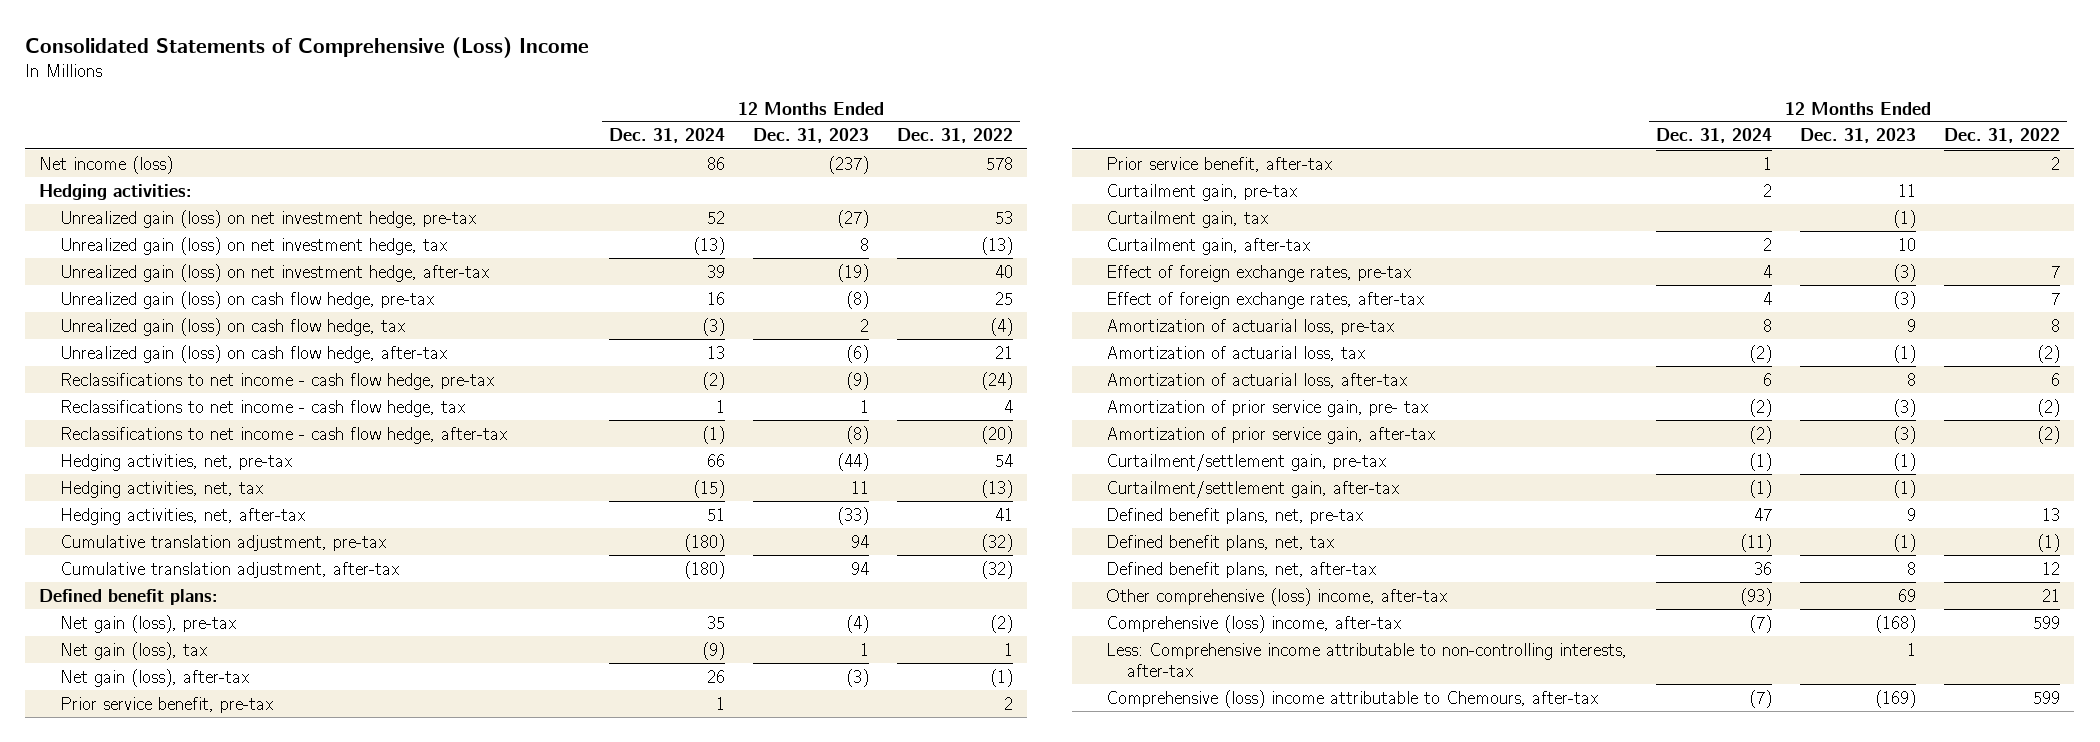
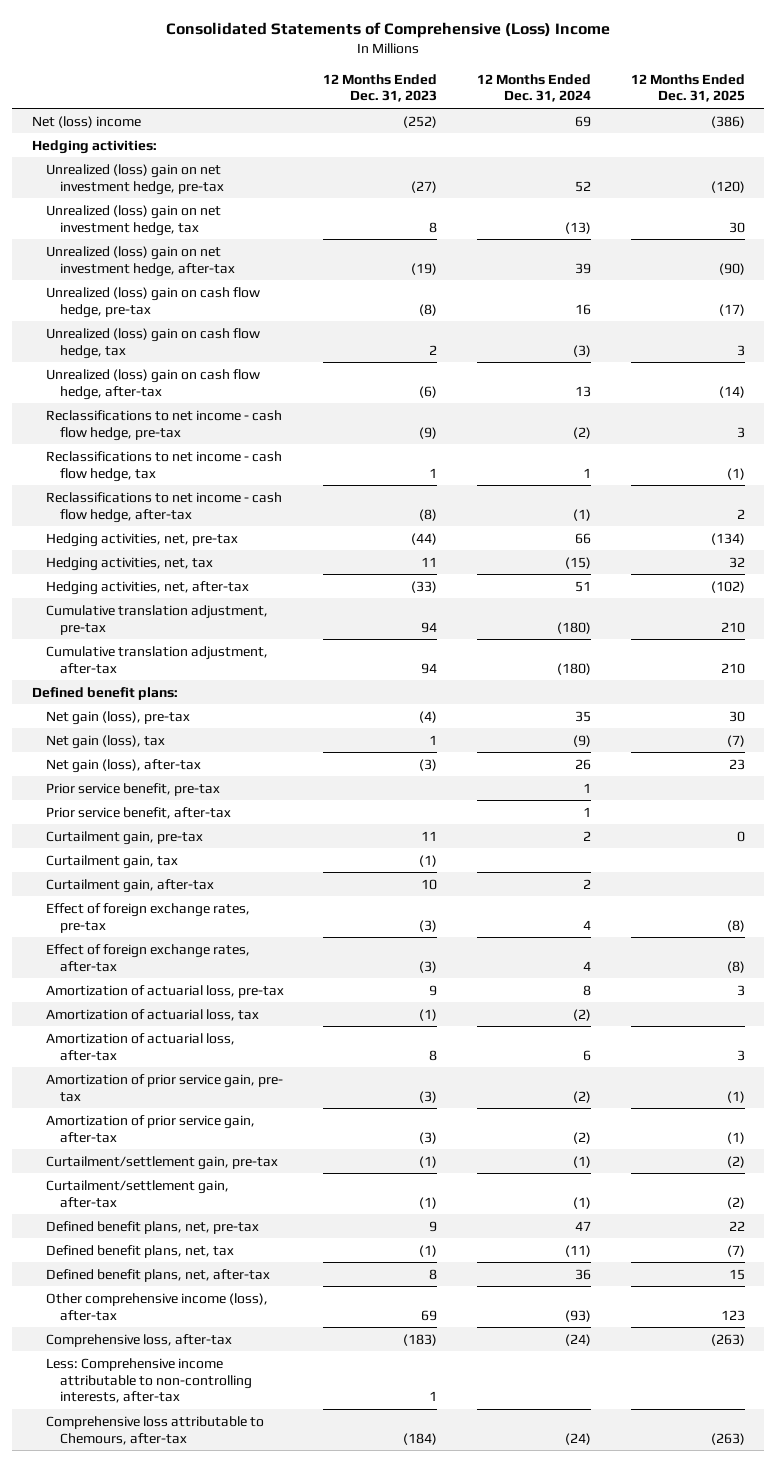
- | 12 Months Ended Dec. 31, 2024 | 12 Months Ended Dec. 31, 2023 | 12 Months Ended Dec. 31, 2022
+ | 12 Months Ended Dec. 31, 2023 | 12 Months Ended Dec. 31, 2024 | 12 Months Ended Dec. 31, 2025
- Net income (loss) | 86 | (237) | 578
+ Net (loss) income | (252) | 69 | (386)
- Unrealized gain (loss) on net investment hedge, pre-tax | 52 | (27) | 53
- Unrealized gain (loss) on net investment hedge, tax | (13) | 8 | (13)
- Unrealized gain (loss) on net investment hedge, after-tax | 39 | (19) | 40
- Unrealized gain (loss) on cash flow hedge, pre-tax | 16 | (8) | 25
- Unrealized gain (loss) on cash flow hedge, tax | (3) | 2 | (4)
- Unrealized gain (loss) on cash flow hedge, after-tax | 13 | (6) | 21
+ Unrealized (loss) gain on net investment hedge, pre-tax | (27) | 52 | (120)
+ Unrealized (loss) gain on net investment hedge, tax | 8 | (13) | 30
+ Unrealized (loss) gain on net investment hedge, after-tax | (19) | 39 | (90)
+ Unrealized (loss) gain on cash flow hedge, pre-tax | (8) | 16 | (17)
+ Unrealized (loss) gain on cash flow hedge, tax | 2 | (3) | 3
+ Unrealized (loss) gain on cash flow hedge, after-tax | (6) | 13 | (14)
- Other comprehensive (loss) income, after-tax | (93) | 69 | 21
- Comprehensive (loss) income, after-tax | (7) | (168) | 599
+ Other comprehensive income (loss), after-tax | 69 | (93) | 123
+ Comprehensive loss, after-tax | (183) | (24) | (263)
- Comprehensive (loss) income attributable to Chemours, after-tax | (7) | (169) | 599
+ Comprehensive loss attributable to Chemours, after-tax | (184) | (24) | (263)

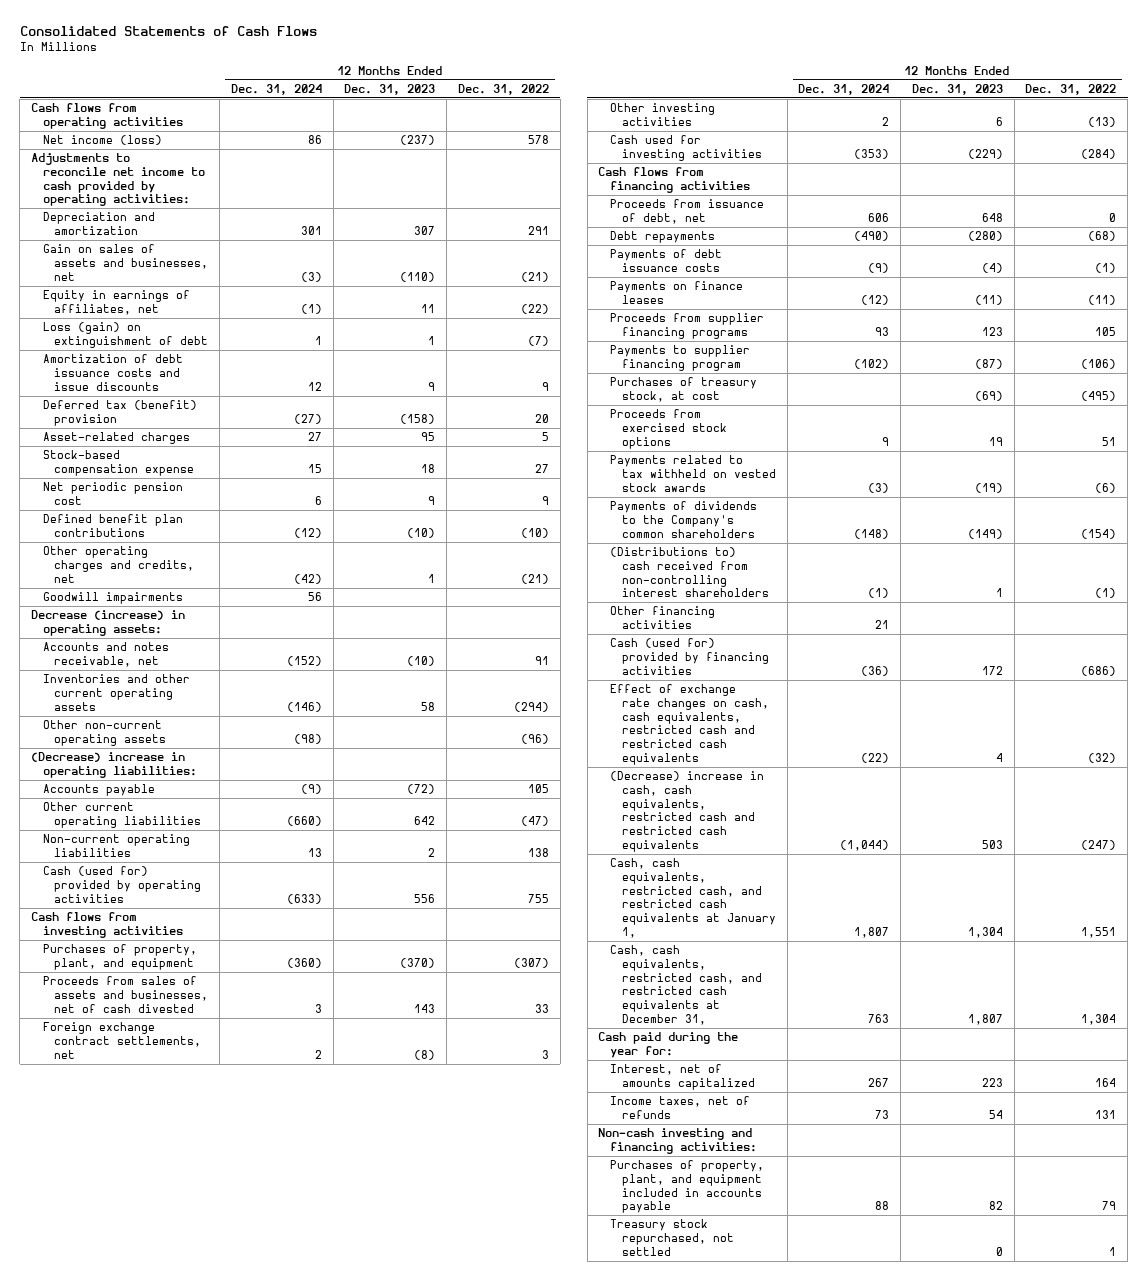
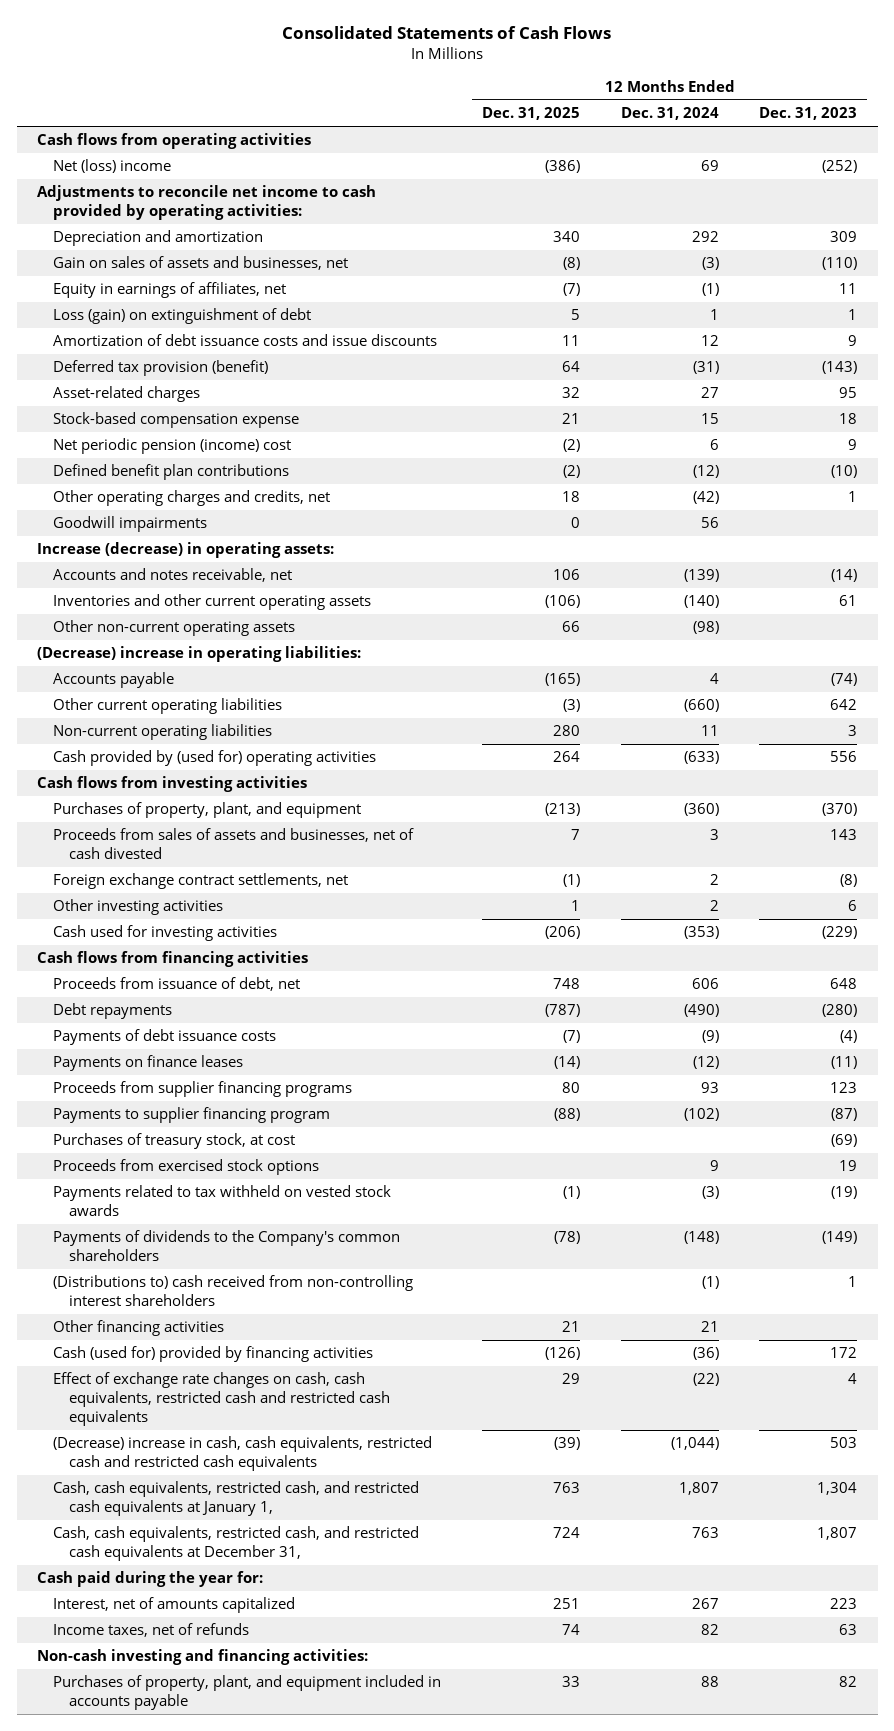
- | 12 Months Ended Dec. 31, 2024 | 12 Months Ended Dec. 31, 2023 | 12 Months Ended Dec. 31, 2022
+ | 12 Months Ended Dec. 31, 2025 | 12 Months Ended Dec. 31, 2024 | 12 Months Ended Dec. 31, 2023
- Net income (loss) | 86 | (237) | 578
+ Net (loss) income | (386) | 69 | (252)
- Depreciation and amortization | 301 | 307 | 291
+ Depreciation and amortization | 340 | 292 | 309
- Deferred tax (benefit) provision | (27) | (158) | 20
+ Deferred tax provision (benefit) | 64 | (31) | (143)
- Net periodic pension cost | 6 | 9 | 9
+ Net periodic pension (income) cost | (2) | 6 | 9
- Decrease (increase) in operating assets:
- Accounts and notes receivable, net | (152) | (10) | 91
- Inventories and other current operating assets | (146) | 58 | (294)
+ Increase (decrease) in operating assets:
+ Accounts and notes receivable, net | 106 | (139) | (14)
+ Inventories and other current operating assets | (106) | (140) | 61
- Accounts payable | (9) | (72) | 105
+ Accounts payable | (165) | 4 | (74)
- Non-current operating liabilities | 13 | 2 | 138
- Cash (used for) provided by operating activities | (633) | 556 | 755
+ Non-current operating liabilities | 280 | 11 | 3
+ Cash provided by (used for) operating activities | 264 | (633) | 556
- Income taxes, net of refunds | 73 | 54 | 131
+ Income taxes, net of refunds | 74 | 82 | 63
- Treasury stock repurchased, not settled | | 0 | 1

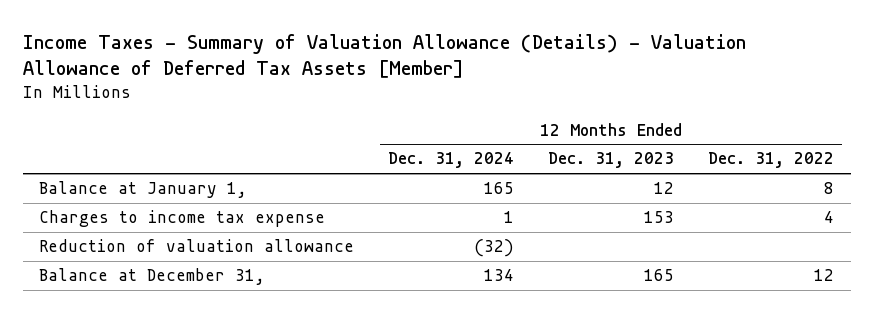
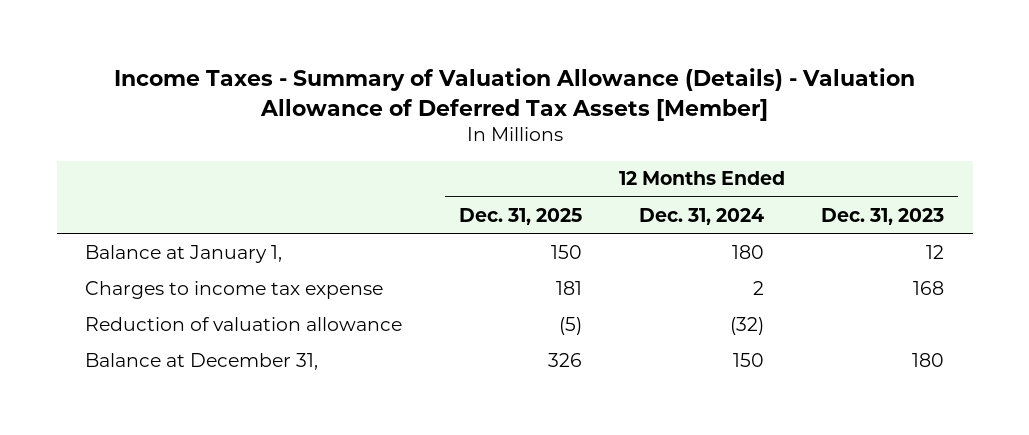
- | 12 Months Ended Dec. 31, 2024 | 12 Months Ended Dec. 31, 2023 | 12 Months Ended Dec. 31, 2022
+ | 12 Months Ended Dec. 31, 2025 | 12 Months Ended Dec. 31, 2024 | 12 Months Ended Dec. 31, 2023
- Balance at January 1, | 165 | 12 | 8
- Charges to income tax expense | 1 | 153 | 4
+ Balance at January 1, | 150 | 180 | 12
+ Charges to income tax expense | 181 | 2 | 168
- Balance at December 31, | 134 | 165 | 12
+ Balance at December 31, | 326 | 150 | 180

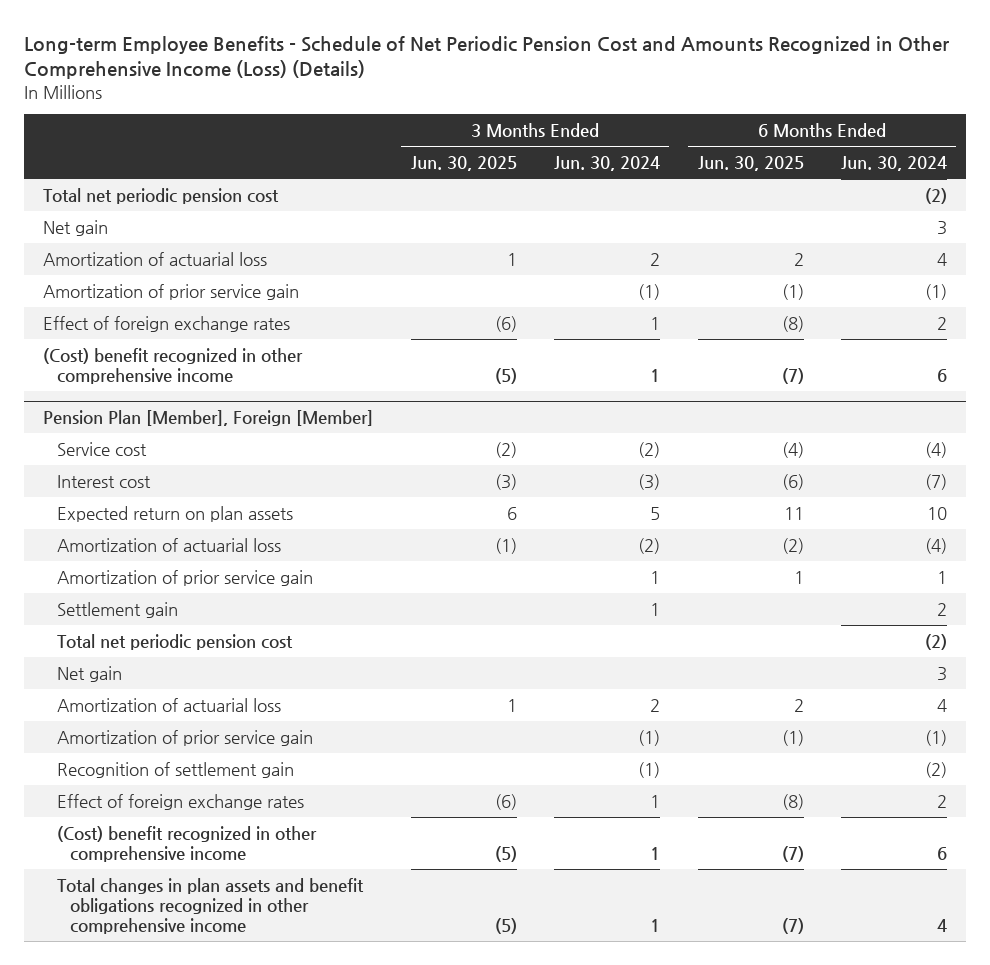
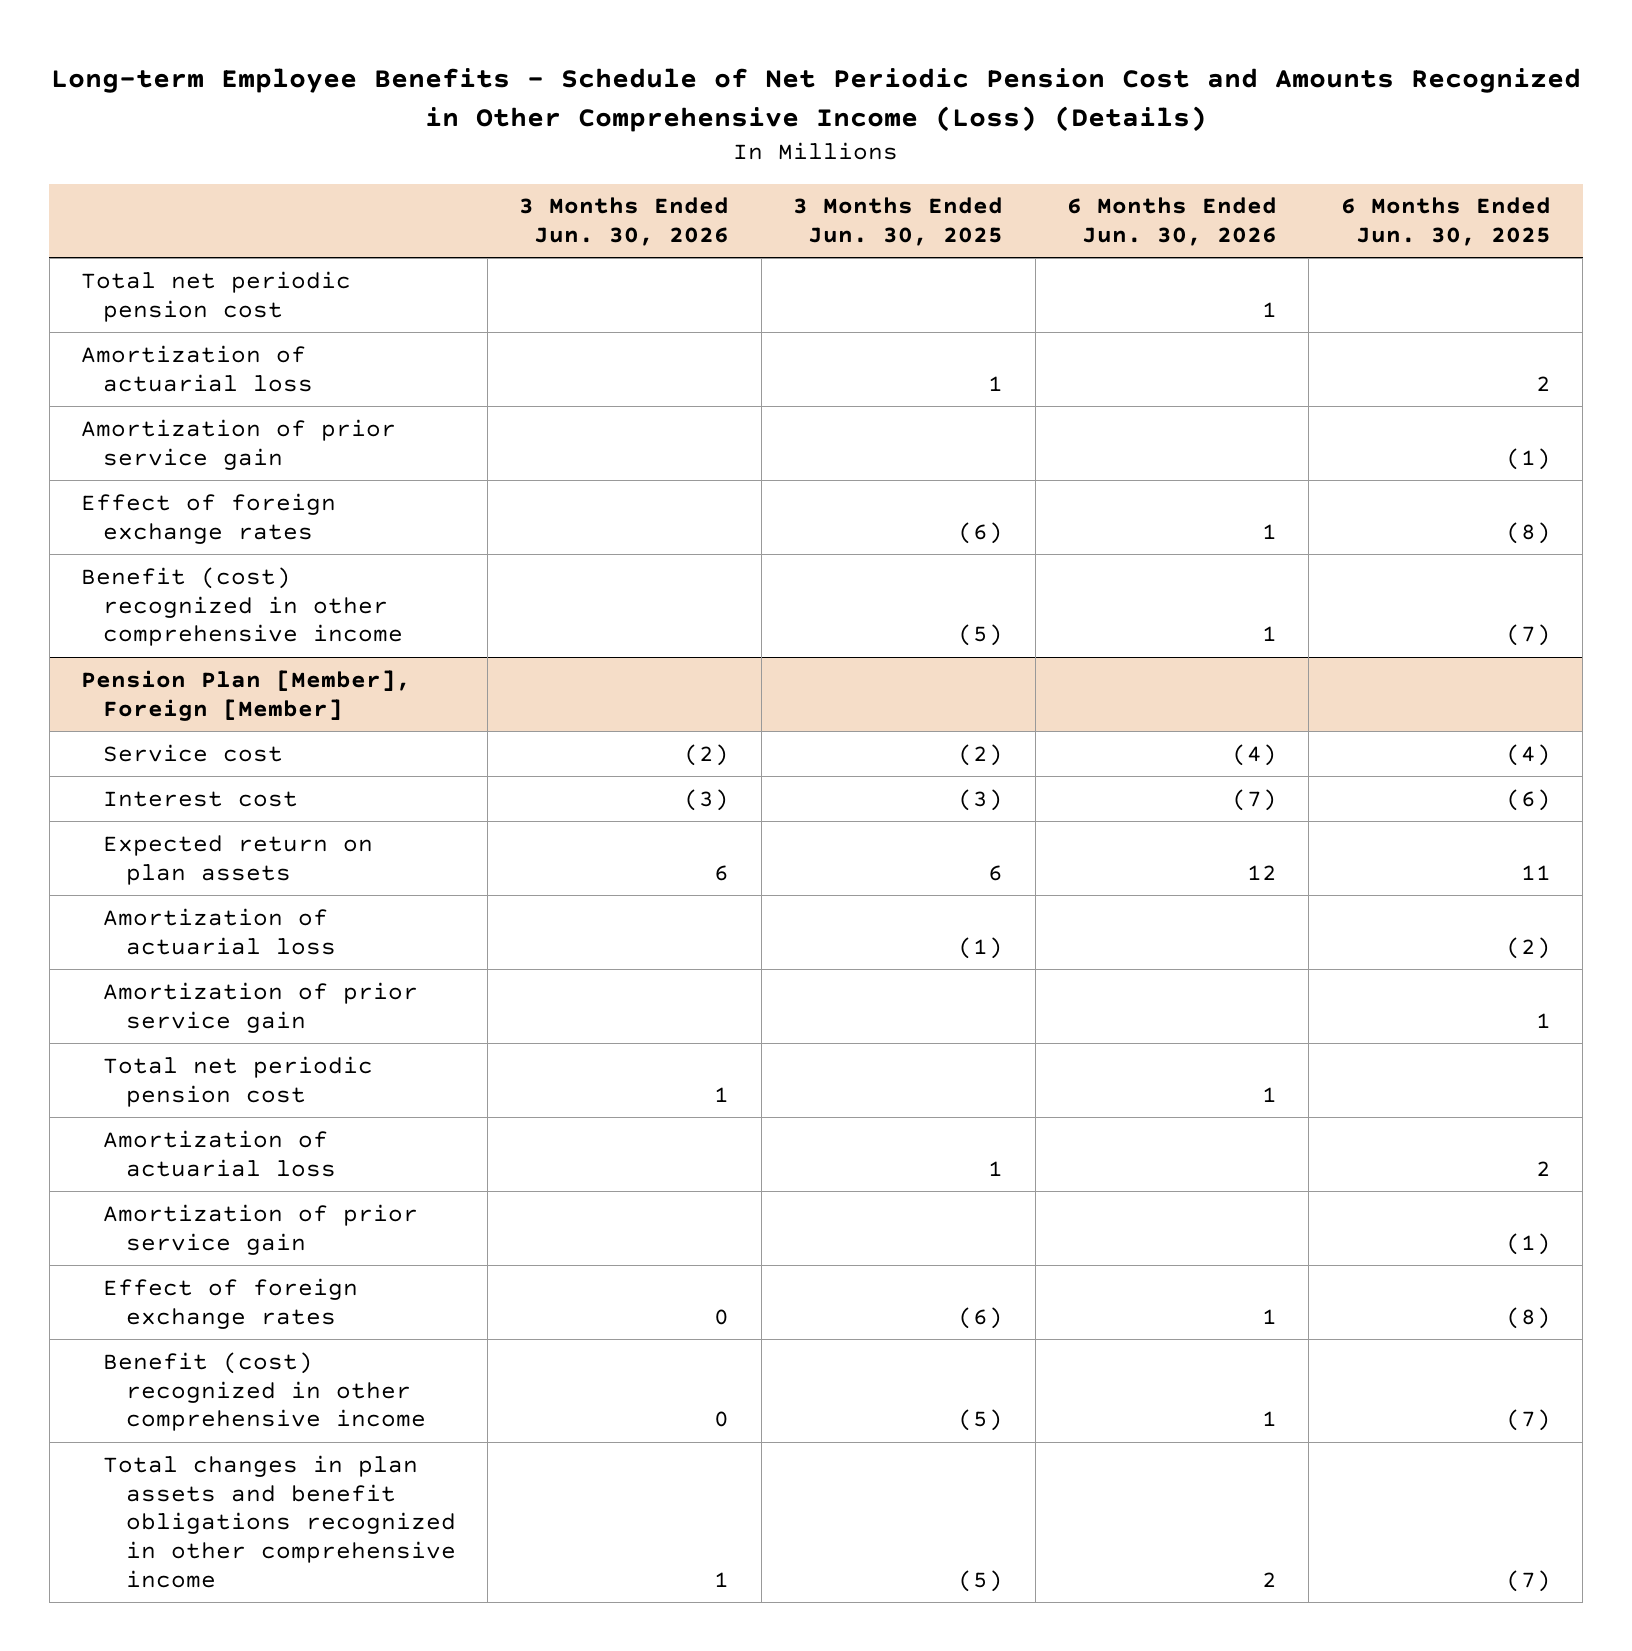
- | 3 Months Ended Jun. 30, 2025 | 3 Months Ended Jun. 30, 2024 | 6 Months Ended Jun. 30, 2025 | 6 Months Ended Jun. 30, 2024
+ | 3 Months Ended Jun. 30, 2026 | 3 Months Ended Jun. 30, 2025 | 6 Months Ended Jun. 30, 2026 | 6 Months Ended Jun. 30, 2025
- Net gain | | | | 3
- (Cost) benefit recognized in other comprehensive income | (5) | 1 | (7) | 6
+ Benefit (cost) recognized in other comprehensive income | | (5) | 1 | (7)
@ Pension Plan [Member], Foreign [Member]
- Settlement gain | | 1 | | 2
- Net gain | | | | 3
- Recognition of settlement gain | | (1) | | (2)
- (Cost) benefit recognized in other comprehensive income | (5) | 1 | (7) | 6
+ Benefit (cost) recognized in other comprehensive income | 0 | (5) | 1 | (7)

